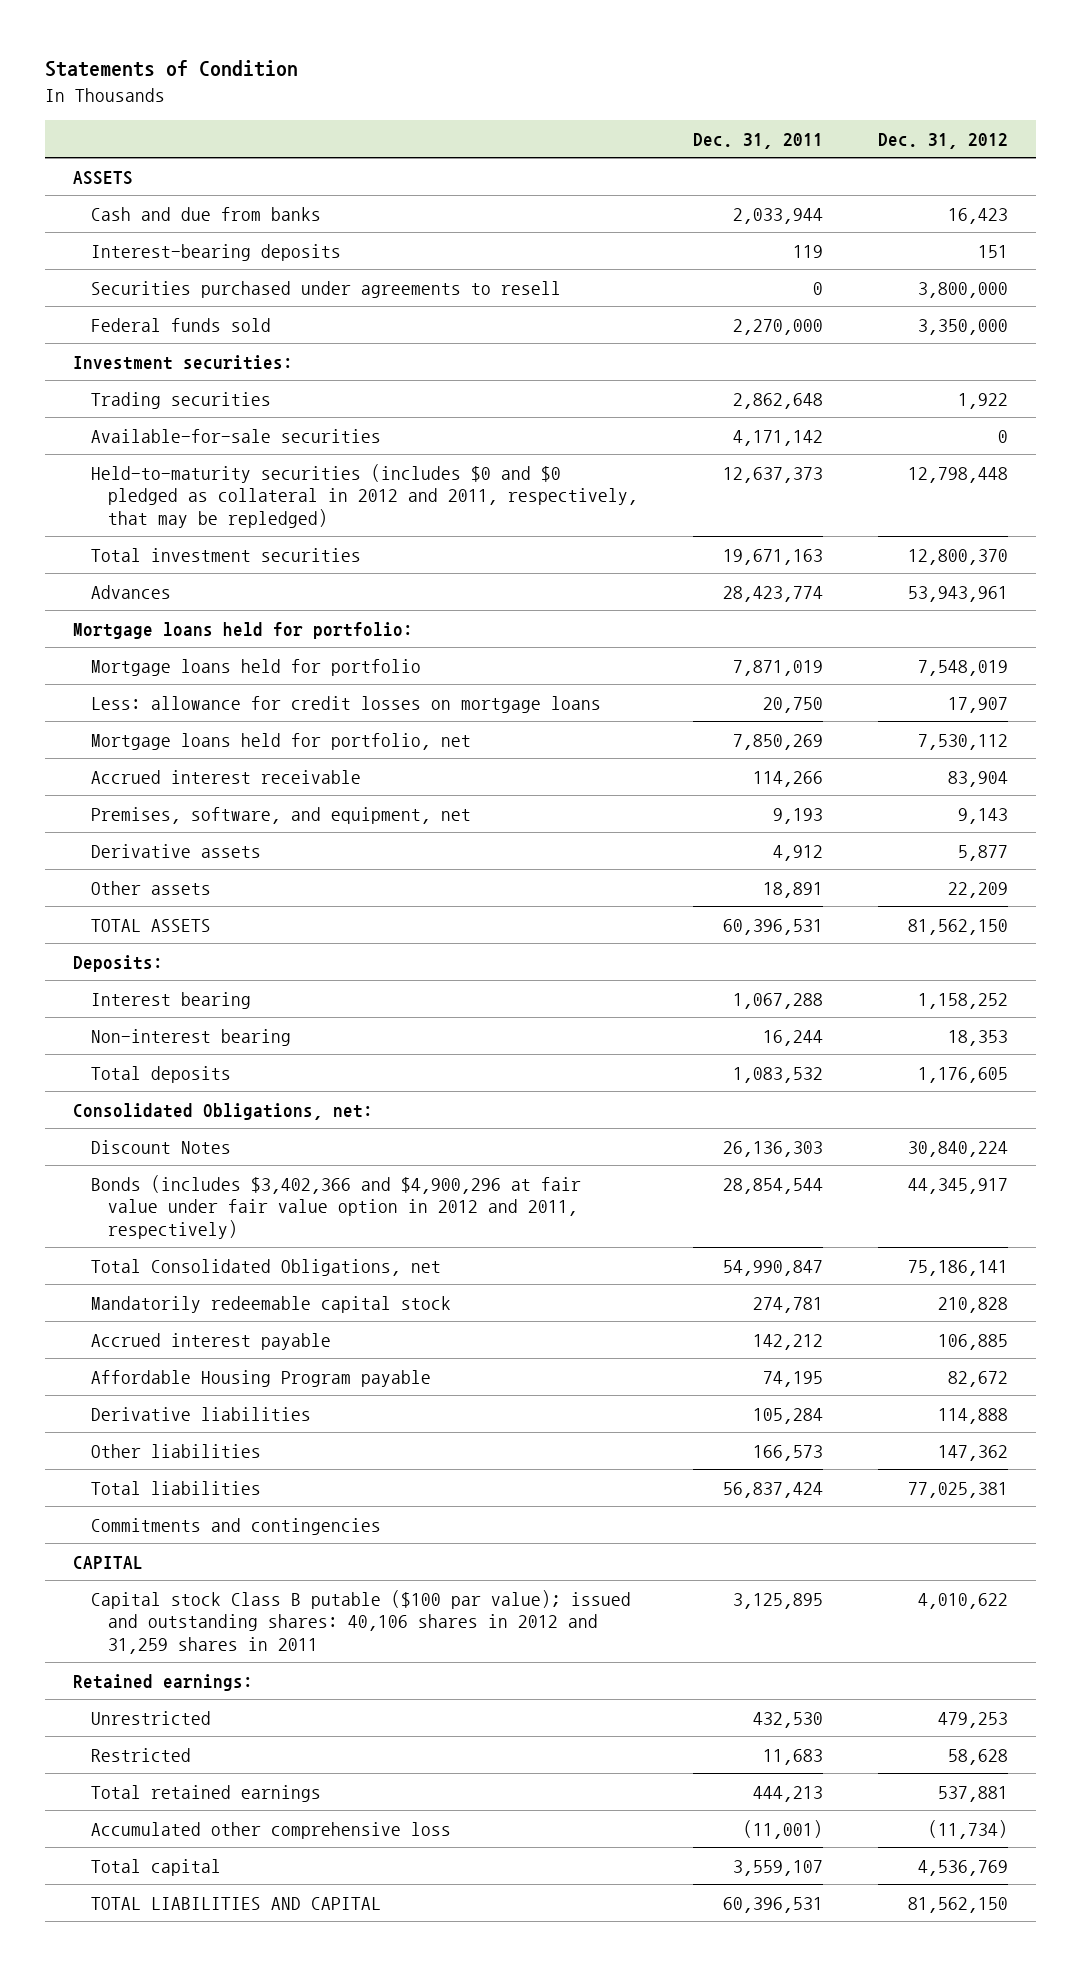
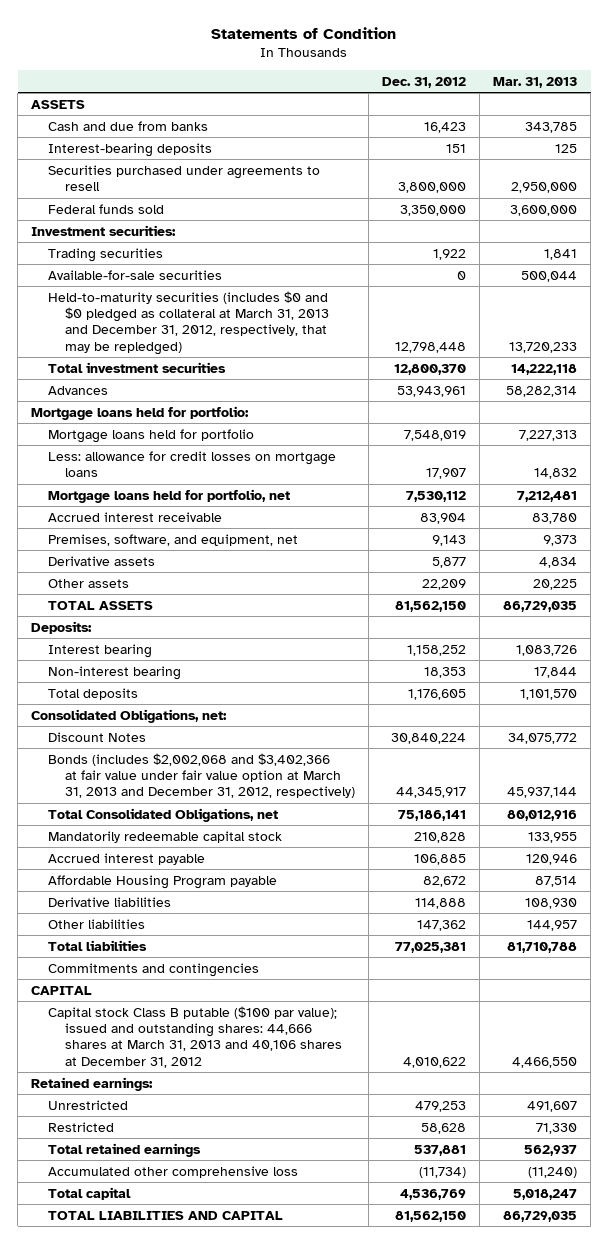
- | Dec. 31, 2011 | Dec. 31, 2012
+ | Dec. 31, 2012 | Mar. 31, 2013
- Held-to-maturity securities (includes $0 and $0 pledged as collateral in 2012 and 2011, respectively, that may be repledged) | 12,637,373 | 12,798,448
+ Held-to-maturity securities (includes $0 and $0 pledged as collateral at March 31, 2013 and December 31, 2012, respectively, that may be repledged) | 12,798,448 | 13,720,233
- Bonds (includes $3,402,366 and $4,900,296 at fair value under fair value option in 2012 and 2011, respectively) | 28,854,544 | 44,345,917
+ Bonds (includes $2,002,068 and $3,402,366 at fair value under fair value option at March 31, 2013 and December 31, 2012, respectively) | 44,345,917 | 45,937,144
- Capital stock Class B putable ($100 par value); issued and outstanding shares: 40,106 shares in 2012 and 31,259 shares in 2011 | 3,125,895 | 4,010,622
+ Capital stock Class B putable ($100 par value); issued and outstanding shares: 44,666 shares at March 31, 2013 and 40,106 shares at December 31, 2012 | 4,010,622 | 4,466,550

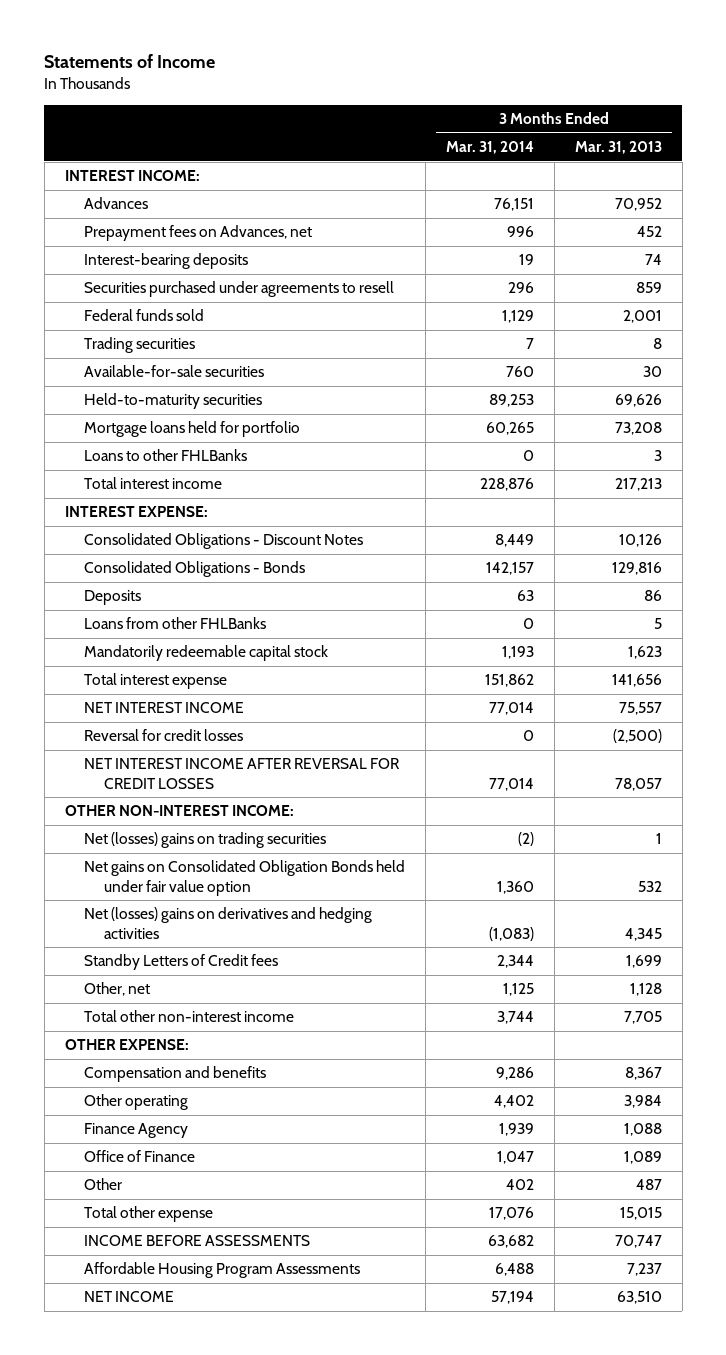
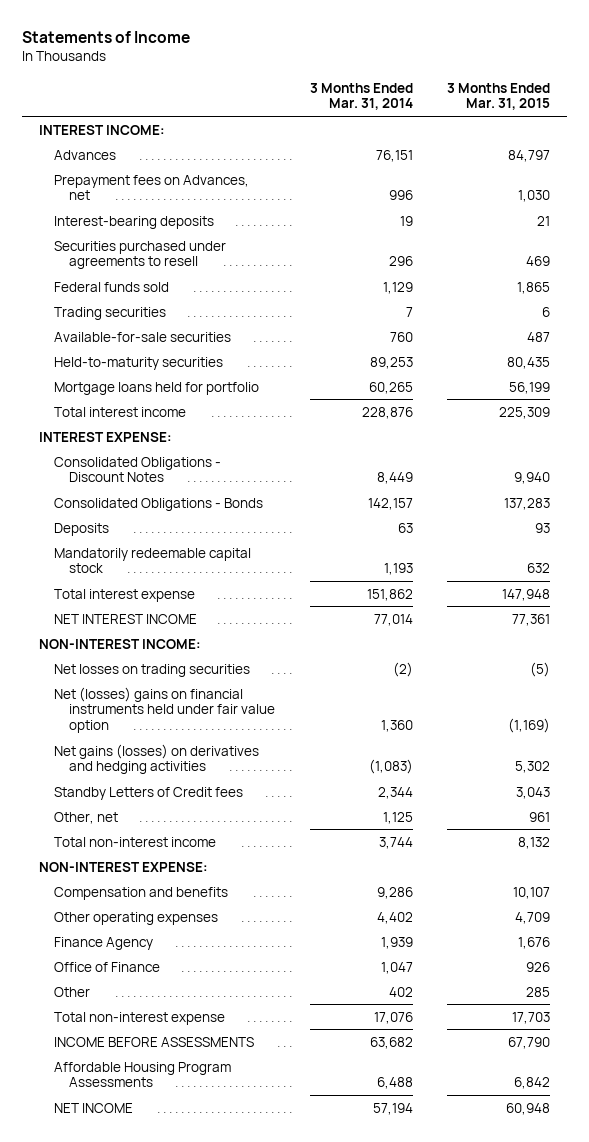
- | 3 Months Ended Mar. 31, 2014 | 3 Months Ended Mar. 31, 2013
+ | 3 Months Ended Mar. 31, 2014 | 3 Months Ended Mar. 31, 2015
- Loans to other FHLBanks | 0 | 3
- Loans from other FHLBanks | 0 | 5
- Reversal for credit losses | 0 | (2,500)
- NET INTEREST INCOME AFTER REVERSAL FOR CREDIT LOSSES | 77,014 | 78,057
- OTHER NON-INTEREST INCOME:
- Net (losses) gains on trading securities | (2) | 1
- Net gains on Consolidated Obligation Bonds held under fair value option | 1,360 | 532
- Net (losses) gains on derivatives and hedging activities | (1,083) | 4,345
+ NON-INTEREST INCOME:
+ Net losses on trading securities | (2) | (5)
+ Net (losses) gains on financial instruments held under fair value option | 1,360 | (1,169)
+ Net gains (losses) on derivatives and hedging activities | (1,083) | 5,302
- Total other non-interest income | 3,744 | 7,705
- OTHER EXPENSE:
+ Total non-interest income | 3,744 | 8,132
+ NON-INTEREST EXPENSE:
- Other operating | 4,402 | 3,984
+ Other operating expenses | 4,402 | 4,709
- Total other expense | 17,076 | 15,015
+ Total non-interest expense | 17,076 | 17,703

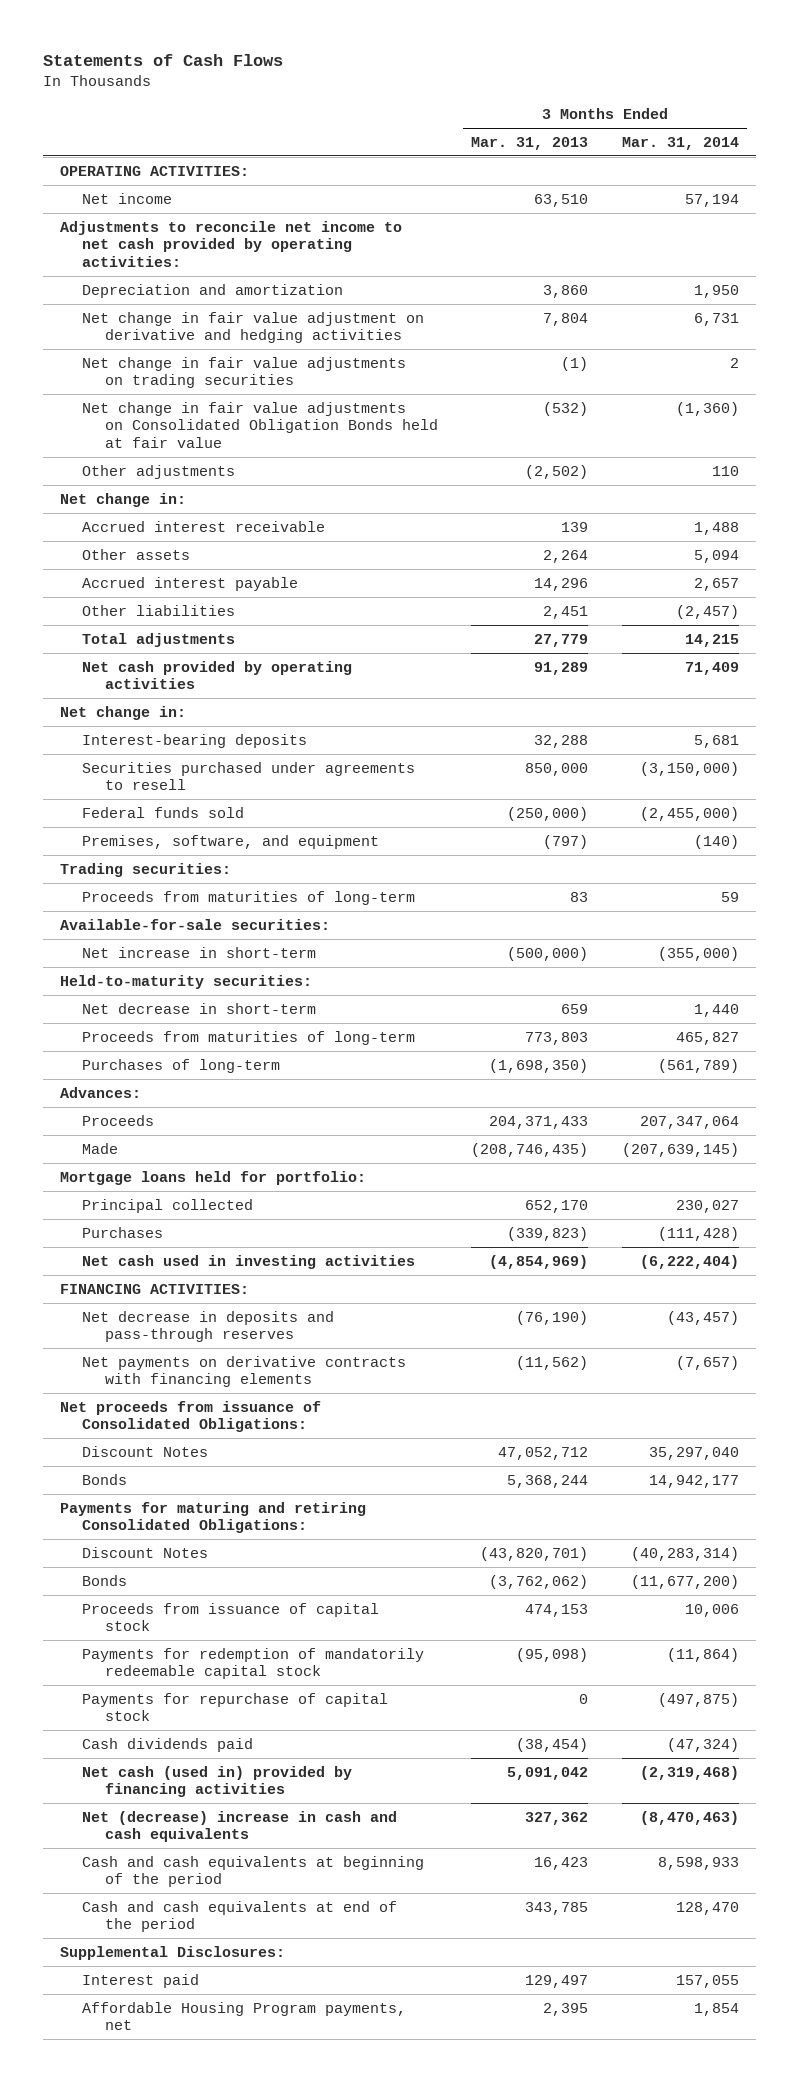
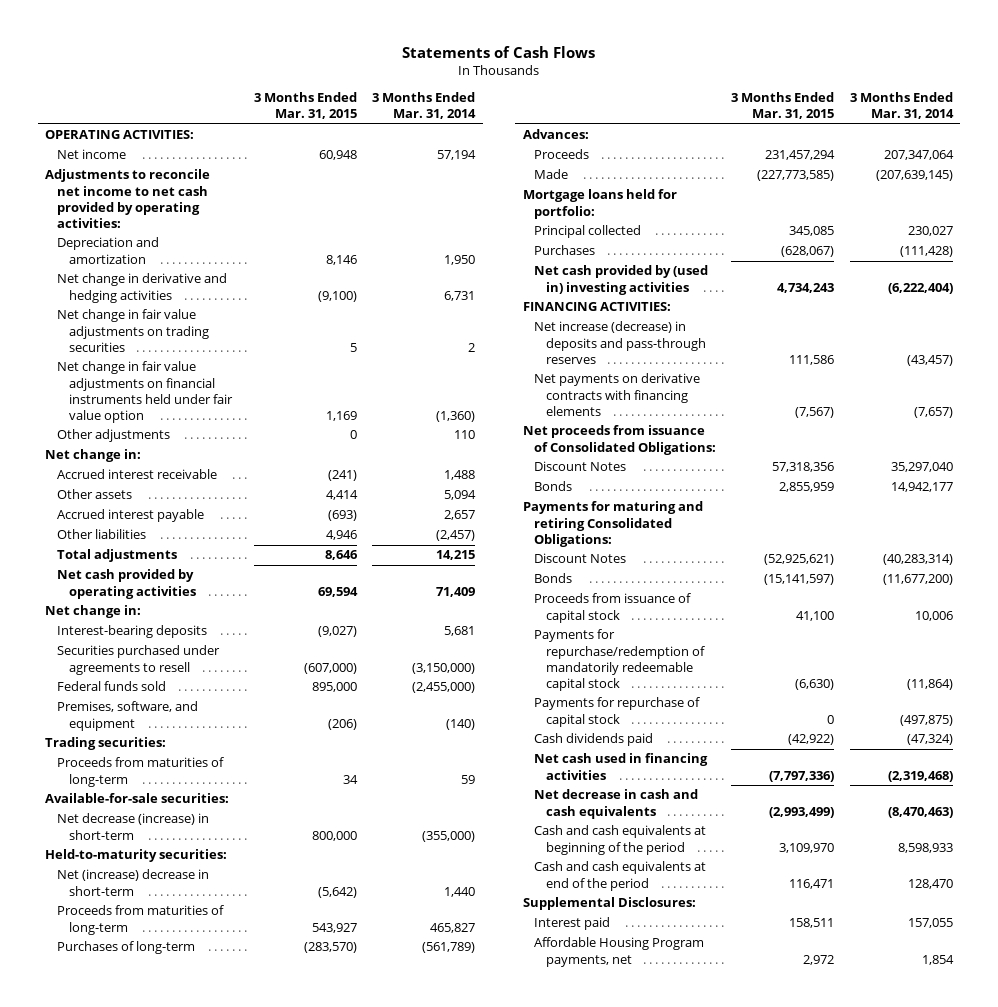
- | 3 Months Ended Mar. 31, 2013 | 3 Months Ended Mar. 31, 2014
+ | 3 Months Ended Mar. 31, 2015 | 3 Months Ended Mar. 31, 2014
- Net change in fair value adjustment on derivative and hedging activities | 7,804 | 6,731
+ Net change in derivative and hedging activities | (9,100) | 6,731
- Net change in fair value adjustments on Consolidated Obligation Bonds held at fair value | (532) | (1,360)
+ Net change in fair value adjustments on financial instruments held under fair value option | 1,169 | (1,360)
- Net increase in short-term | (500,000) | (355,000)
+ Net decrease (increase) in short-term | 800,000 | (355,000)
- Net decrease in short-term | 659 | 1,440
+ Net (increase) decrease in short-term | (5,642) | 1,440
- Net cash used in investing activities | (4,854,969) | (6,222,404)
+ Net cash provided by (used in) investing activities | 4,734,243 | (6,222,404)
- Net decrease in deposits and pass-through reserves | (76,190) | (43,457)
+ Net increase (decrease) in deposits and pass-through reserves | 111,586 | (43,457)
- Payments for redemption of mandatorily redeemable capital stock | (95,098) | (11,864)
+ Payments for repurchase/redemption of mandatorily redeemable capital stock | (6,630) | (11,864)
- Net cash (used in) provided by financing activities | 5,091,042 | (2,319,468)
- Net (decrease) increase in cash and cash equivalents | 327,362 | (8,470,463)
+ Net cash used in financing activities | (7,797,336) | (2,319,468)
+ Net decrease in cash and cash equivalents | (2,993,499) | (8,470,463)

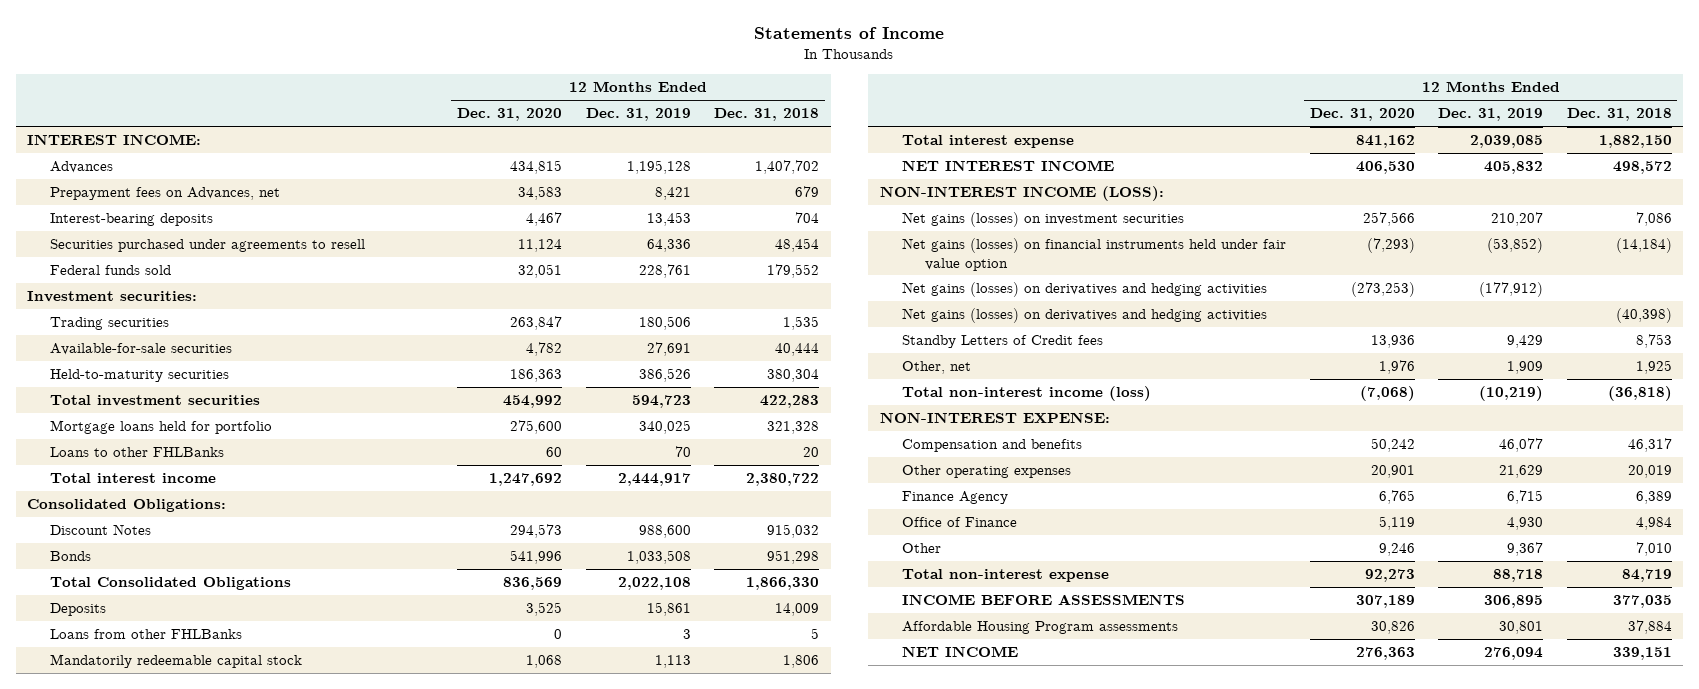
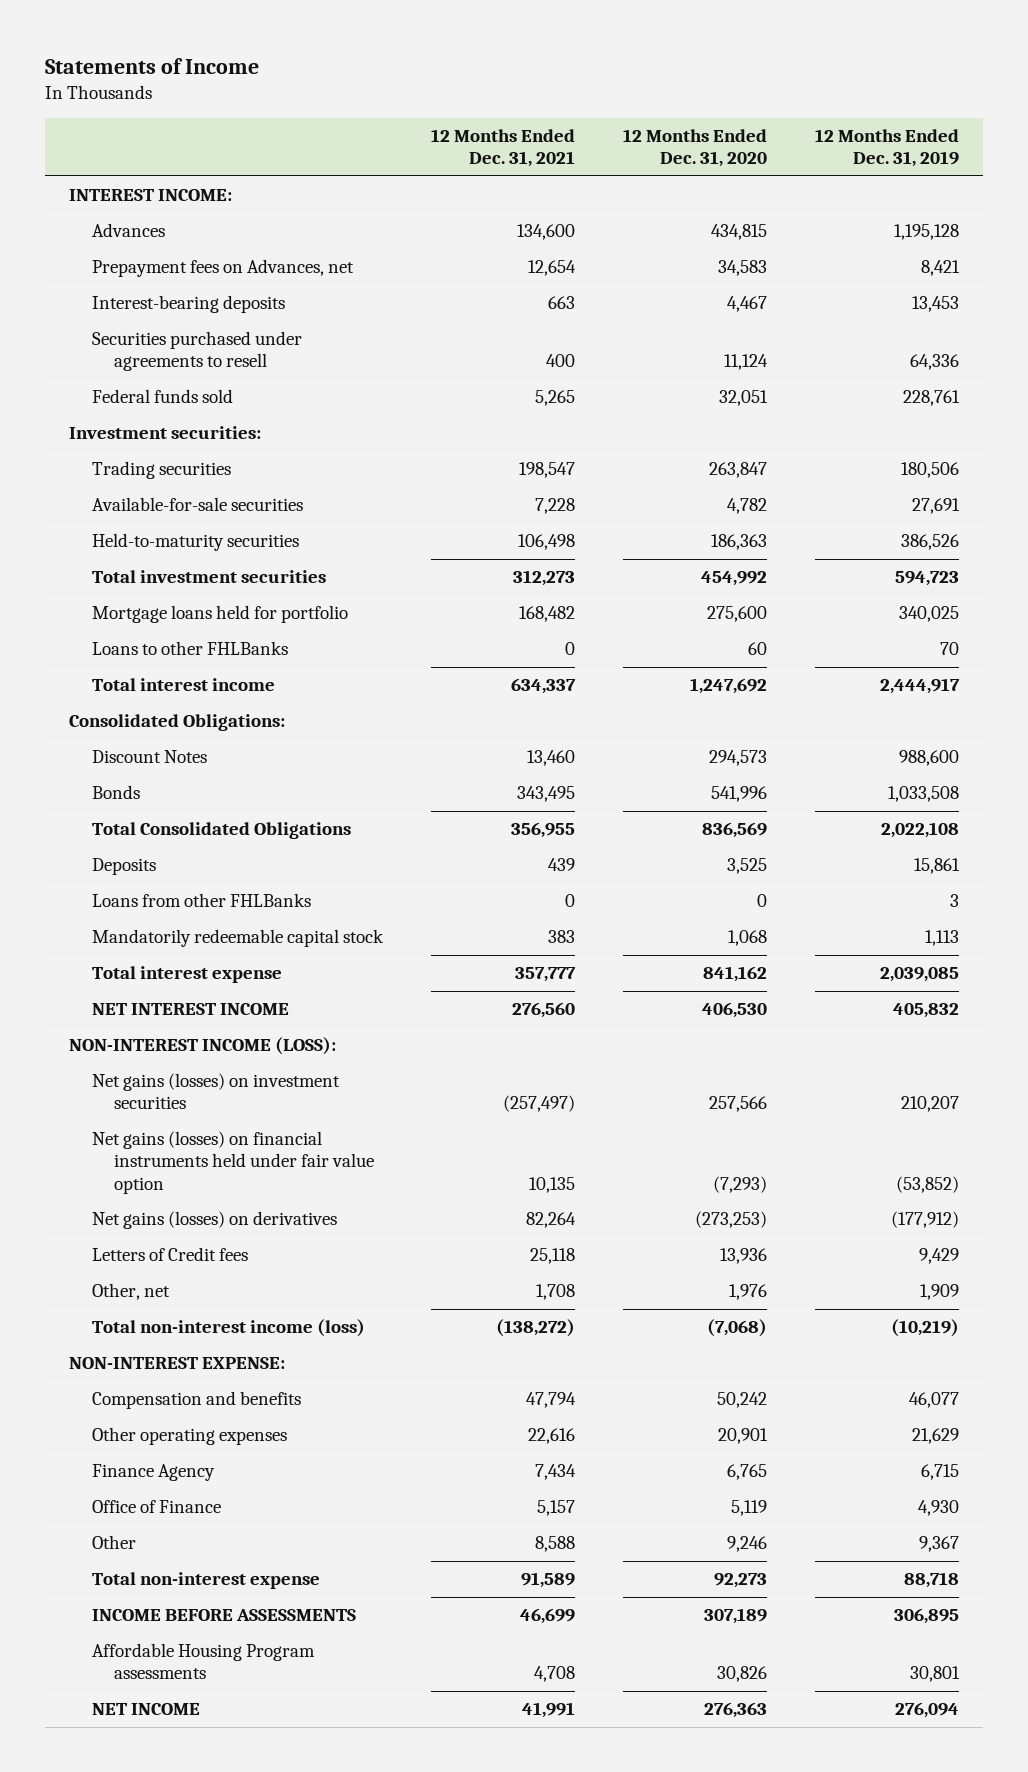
- | 12 Months Ended Dec. 31, 2020 | 12 Months Ended Dec. 31, 2019 | 12 Months Ended Dec. 31, 2018
+ | 12 Months Ended Dec. 31, 2021 | 12 Months Ended Dec. 31, 2020 | 12 Months Ended Dec. 31, 2019
- Net gains (losses) on derivatives and hedging activities | (273,253) | (177,912) |
- Net gains (losses) on derivatives and hedging activities | | | (40,398)
- Standby Letters of Credit fees | 13,936 | 9,429 | 8,753
+ Net gains (losses) on derivatives | 82,264 | (273,253) | (177,912)
+ Letters of Credit fees | 25,118 | 13,936 | 9,429

